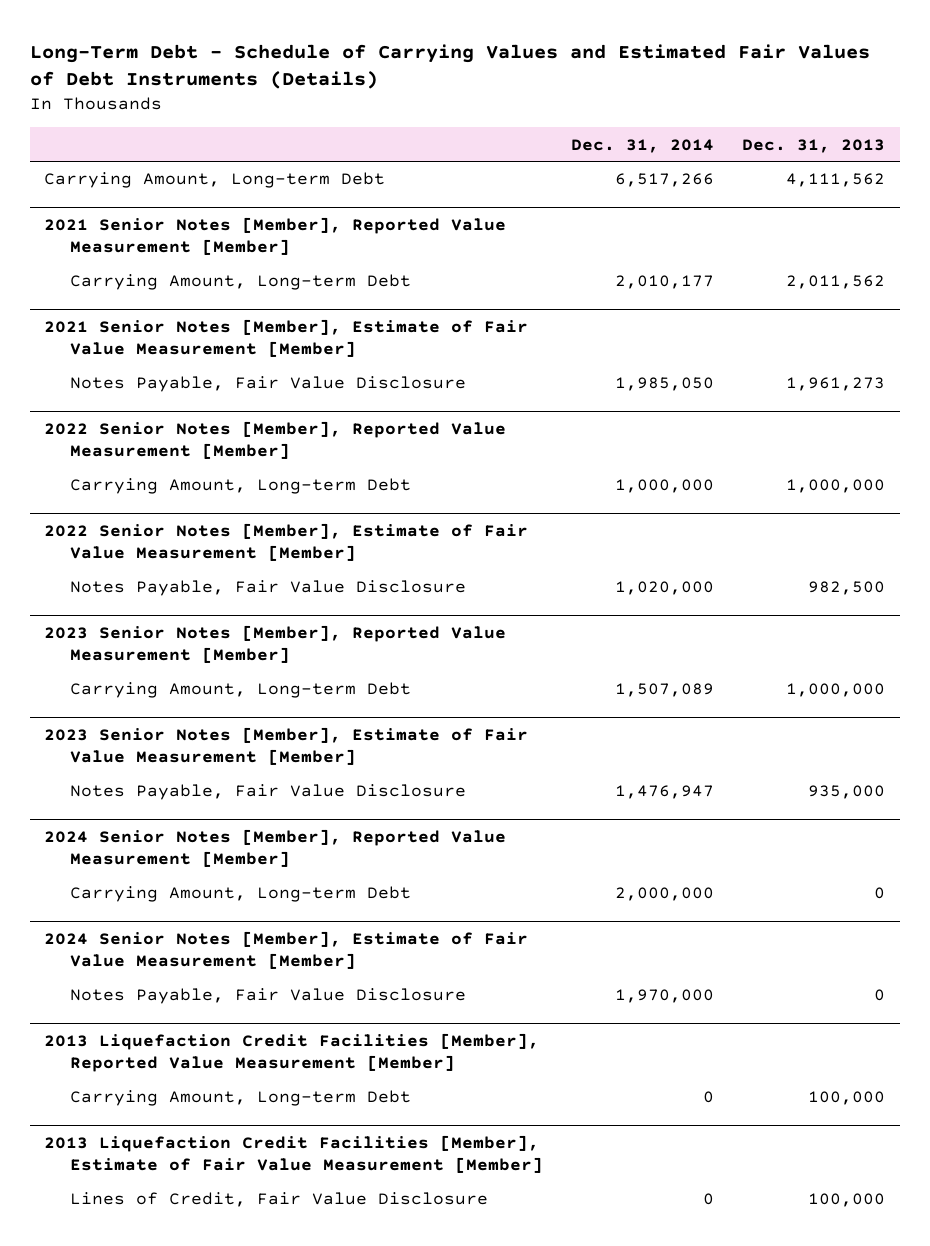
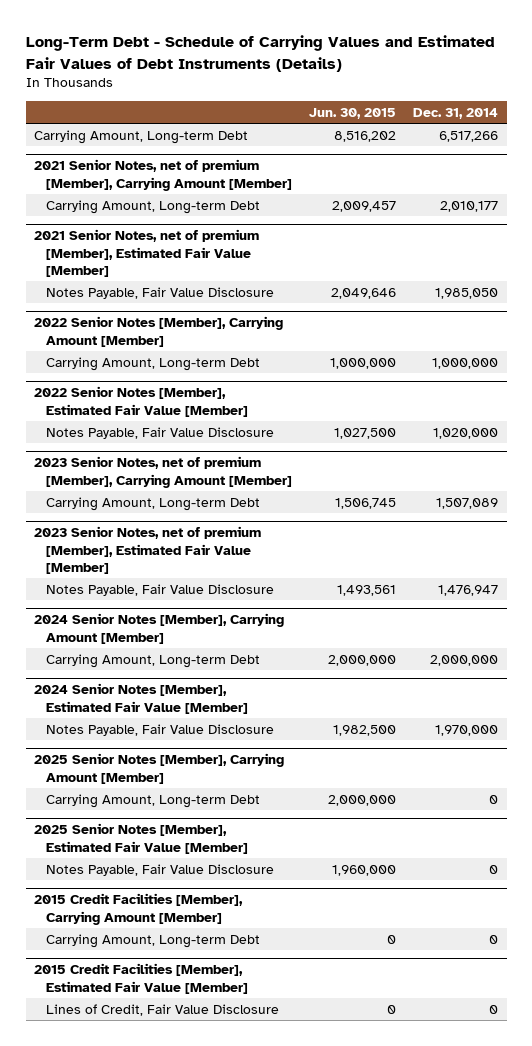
- | Dec. 31, 2014 | Dec. 31, 2013
+ | Jun. 30, 2015 | Dec. 31, 2014
- 2021 Senior Notes [Member], Reported Value Measurement [Member]
+ 2021 Senior Notes, net of premium [Member], Carrying Amount [Member]
- 2021 Senior Notes [Member], Estimate of Fair Value Measurement [Member]
+ 2021 Senior Notes, net of premium [Member], Estimated Fair Value [Member]
- 2022 Senior Notes [Member], Reported Value Measurement [Member]
+ 2022 Senior Notes [Member], Carrying Amount [Member]
- 2022 Senior Notes [Member], Estimate of Fair Value Measurement [Member]
+ 2022 Senior Notes [Member], Estimated Fair Value [Member]
- 2023 Senior Notes [Member], Reported Value Measurement [Member]
+ 2023 Senior Notes, net of premium [Member], Carrying Amount [Member]
- 2023 Senior Notes [Member], Estimate of Fair Value Measurement [Member]
+ 2023 Senior Notes, net of premium [Member], Estimated Fair Value [Member]
- 2024 Senior Notes [Member], Reported Value Measurement [Member]
+ 2024 Senior Notes [Member], Carrying Amount [Member]
- 2024 Senior Notes [Member], Estimate of Fair Value Measurement [Member]
+ 2024 Senior Notes [Member], Estimated Fair Value [Member]
- 2013 Liquefaction Credit Facilities [Member], Reported Value Measurement [Member]
+ 2025 Senior Notes [Member], Carrying Amount [Member]
- 2013 Liquefaction Credit Facilities [Member], Estimate of Fair Value Measurement [Member]
+ 2025 Senior Notes [Member], Estimated Fair Value [Member]
+ Notes Payable, Fair Value Disclosure | 1,960,000 | 0
+ 2015 Credit Facilities [Member], Carrying Amount [Member]
+ Carrying Amount, Long-term Debt | 0 | 0
+ 2015 Credit Facilities [Member], Estimated Fair Value [Member]

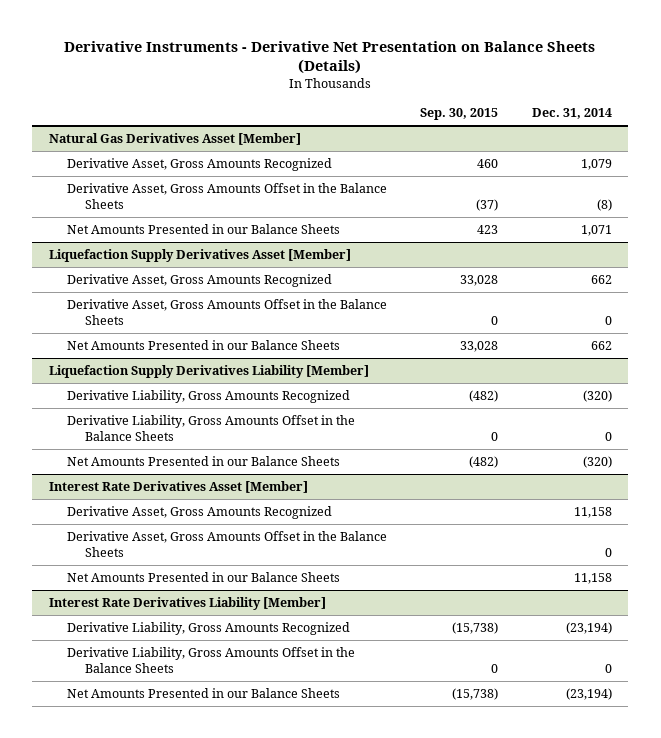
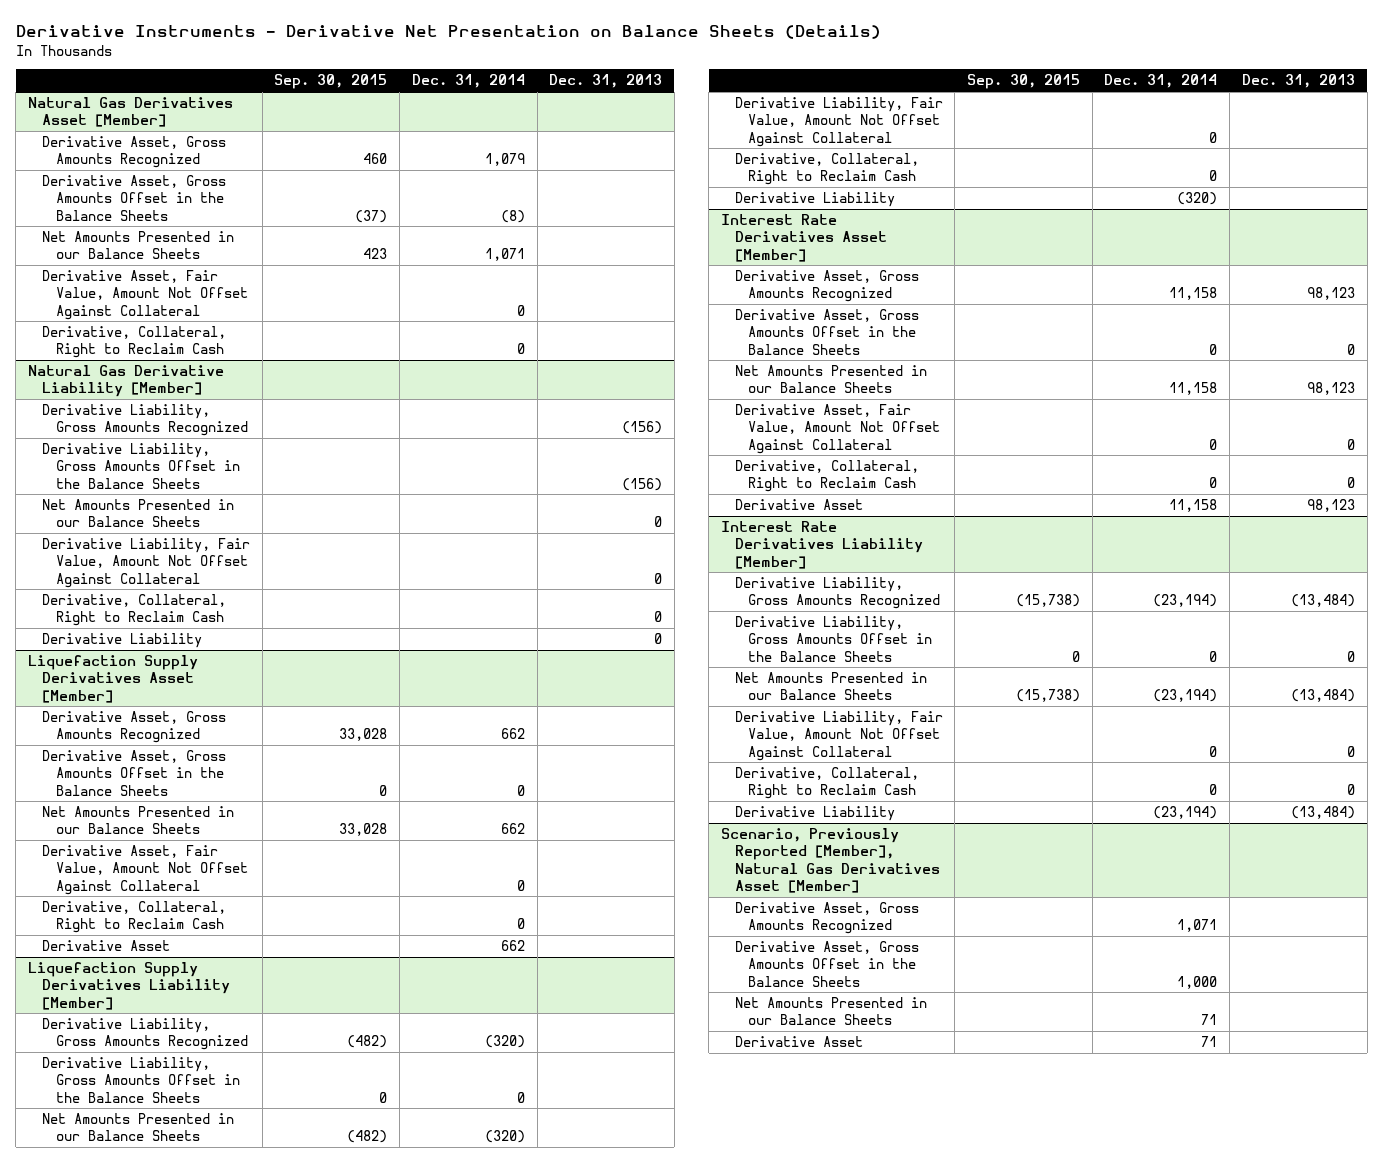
- | Sep. 30, 2015 | Dec. 31, 2014
+ | Sep. 30, 2015 | Dec. 31, 2014 | Dec. 31, 2013
@ Natural Gas Derivatives Asset [Member]
+ Derivative Asset, Fair Value, Amount Not Offset Against Collateral | | 0 |
+ Derivative, Collateral, Right to Reclaim Cash | | 0 |
+ Natural Gas Derivative Liability [Member]
+ Derivative Liability, Gross Amounts Recognized | | | (156)
+ Derivative Liability, Gross Amounts Offset in the Balance Sheets | | | (156)
+ Net Amounts Presented in our Balance Sheets | | | 0
+ Derivative Liability, Fair Value, Amount Not Offset Against Collateral | | | 0
+ Derivative, Collateral, Right to Reclaim Cash | | | 0
+ Derivative Liability | | | 0
@ Liquefaction Supply Derivatives Asset [Member]
+ Derivative Asset, Fair Value, Amount Not Offset Against Collateral | | 0 |
+ Derivative, Collateral, Right to Reclaim Cash | | 0 |
+ Derivative Asset | | 662 |
@ Liquefaction Supply Derivatives Liability [Member]
+ Derivative Liability, Fair Value, Amount Not Offset Against Collateral | | 0 |
+ Derivative, Collateral, Right to Reclaim Cash | | 0 |
+ Derivative Liability | | (320) |
@ Interest Rate Derivatives Asset [Member]
+ Derivative Asset, Fair Value, Amount Not Offset Against Collateral | | 0 | 0
+ Derivative, Collateral, Right to Reclaim Cash | | 0 | 0
+ Derivative Asset | | 11,158 | 98,123
@ Interest Rate Derivatives Liability [Member]
+ Derivative Liability, Fair Value, Amount Not Offset Against Collateral | | 0 | 0
+ Derivative, Collateral, Right to Reclaim Cash | | 0 | 0
+ Derivative Liability | | (23,194) | (13,484)
+ Scenario, Previously Reported [Member], Natural Gas Derivatives Asset [Member]
+ Derivative Asset, Gross Amounts Recognized | | 1,071 |
+ Derivative Asset, Gross Amounts Offset in the Balance Sheets | | 1,000 |
+ Net Amounts Presented in our Balance Sheets | | 71 |
+ Derivative Asset | | 71 |

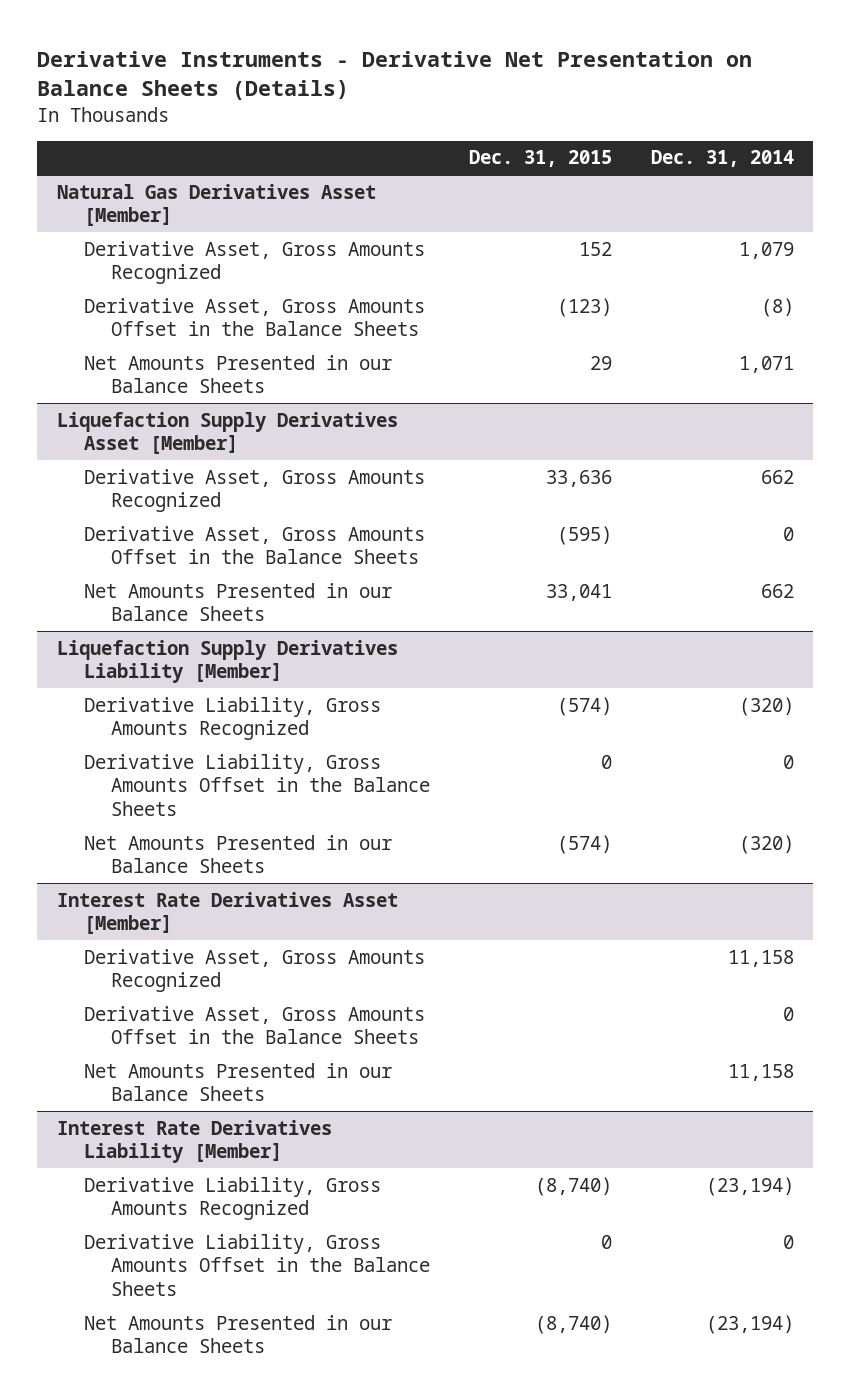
- | Sep. 30, 2015 | Dec. 31, 2014 | Dec. 31, 2013
+ | Dec. 31, 2015 | Dec. 31, 2014
@ Natural Gas Derivatives Asset [Member]
- Derivative Asset, Fair Value, Amount Not Offset Against Collateral | | 0 |
- Derivative, Collateral, Right to Reclaim Cash | | 0 |
- Natural Gas Derivative Liability [Member]
- Derivative Liability, Gross Amounts Recognized | | | (156)
- Derivative Liability, Gross Amounts Offset in the Balance Sheets | | | (156)
- Net Amounts Presented in our Balance Sheets | | | 0
- Derivative Liability, Fair Value, Amount Not Offset Against Collateral | | | 0
- Derivative, Collateral, Right to Reclaim Cash | | | 0
- Derivative Liability | | | 0
@ Liquefaction Supply Derivatives Asset [Member]
- Derivative Asset, Fair Value, Amount Not Offset Against Collateral | | 0 |
- Derivative, Collateral, Right to Reclaim Cash | | 0 |
- Derivative Asset | | 662 |
@ Liquefaction Supply Derivatives Liability [Member]
- Derivative Liability, Fair Value, Amount Not Offset Against Collateral | | 0 |
- Derivative, Collateral, Right to Reclaim Cash | | 0 |
- Derivative Liability | | (320) |
@ Interest Rate Derivatives Asset [Member]
- Derivative Asset, Fair Value, Amount Not Offset Against Collateral | | 0 | 0
- Derivative, Collateral, Right to Reclaim Cash | | 0 | 0
- Derivative Asset | | 11,158 | 98,123
@ Interest Rate Derivatives Liability [Member]
- Derivative Liability, Fair Value, Amount Not Offset Against Collateral | | 0 | 0
- Derivative, Collateral, Right to Reclaim Cash | | 0 | 0
- Derivative Liability | | (23,194) | (13,484)
- Scenario, Previously Reported [Member], Natural Gas Derivatives Asset [Member]
- Derivative Asset, Gross Amounts Recognized | | 1,071 |
- Derivative Asset, Gross Amounts Offset in the Balance Sheets | | 1,000 |
- Net Amounts Presented in our Balance Sheets | | 71 |
- Derivative Asset | | 71 |

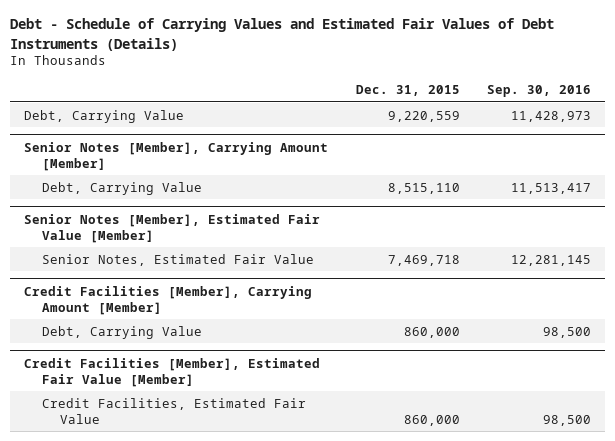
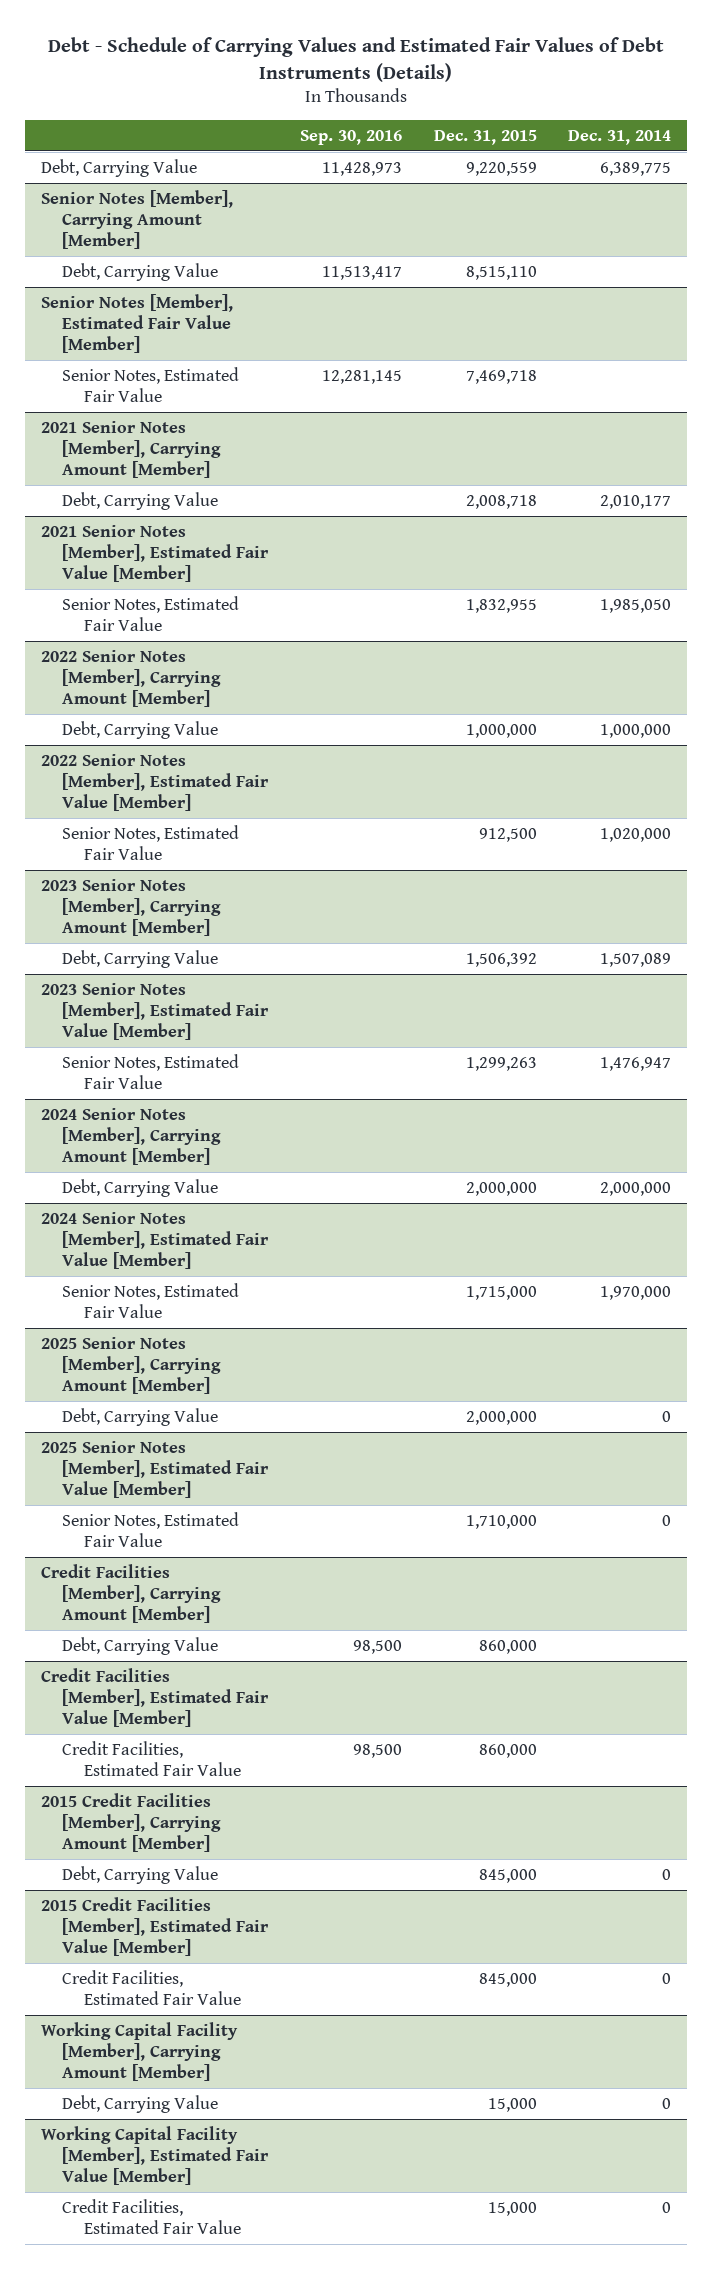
- | Dec. 31, 2015 | Sep. 30, 2016
+ | Sep. 30, 2016 | Dec. 31, 2015 | Dec. 31, 2014
+ 2021 Senior Notes [Member], Carrying Amount [Member]
+ Debt, Carrying Value | | 2,008,718 | 2,010,177
+ 2021 Senior Notes [Member], Estimated Fair Value [Member]
+ Senior Notes, Estimated Fair Value | | 1,832,955 | 1,985,050
+ 2022 Senior Notes [Member], Carrying Amount [Member]
+ Debt, Carrying Value | | 1,000,000 | 1,000,000
+ 2022 Senior Notes [Member], Estimated Fair Value [Member]
+ Senior Notes, Estimated Fair Value | | 912,500 | 1,020,000
+ 2023 Senior Notes [Member], Carrying Amount [Member]
+ Debt, Carrying Value | | 1,506,392 | 1,507,089
+ 2023 Senior Notes [Member], Estimated Fair Value [Member]
+ Senior Notes, Estimated Fair Value | | 1,299,263 | 1,476,947
+ 2024 Senior Notes [Member], Carrying Amount [Member]
+ Debt, Carrying Value | | 2,000,000 | 2,000,000
+ 2024 Senior Notes [Member], Estimated Fair Value [Member]
+ Senior Notes, Estimated Fair Value | | 1,715,000 | 1,970,000
+ 2025 Senior Notes [Member], Carrying Amount [Member]
+ Debt, Carrying Value | | 2,000,000 | 0
+ 2025 Senior Notes [Member], Estimated Fair Value [Member]
+ Senior Notes, Estimated Fair Value | | 1,710,000 | 0
+ 2015 Credit Facilities [Member], Carrying Amount [Member]
+ Debt, Carrying Value | | 845,000 | 0
+ 2015 Credit Facilities [Member], Estimated Fair Value [Member]
+ Credit Facilities, Estimated Fair Value | | 845,000 | 0
+ Working Capital Facility [Member], Carrying Amount [Member]
+ Debt, Carrying Value | | 15,000 | 0
+ Working Capital Facility [Member], Estimated Fair Value [Member]
+ Credit Facilities, Estimated Fair Value | | 15,000 | 0

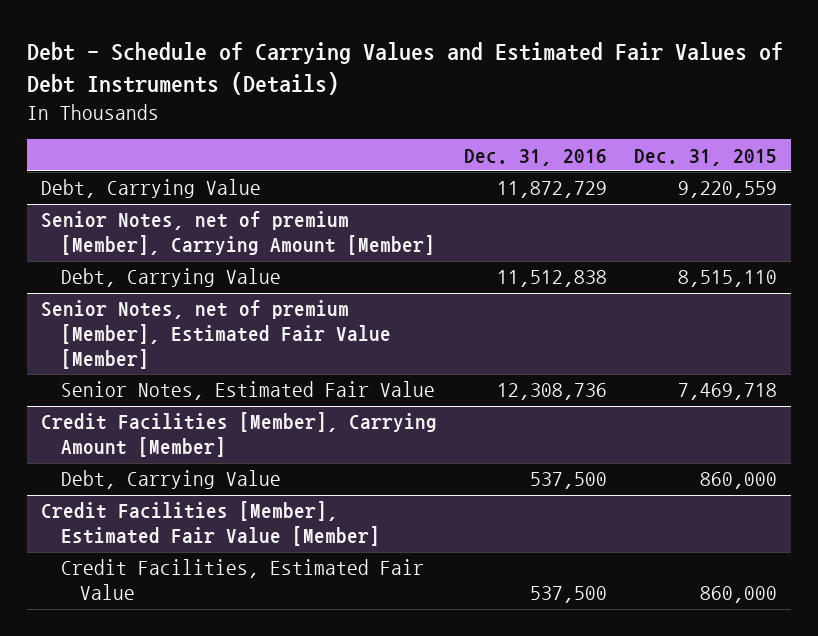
- | Sep. 30, 2016 | Dec. 31, 2015 | Dec. 31, 2014
+ | Dec. 31, 2016 | Dec. 31, 2015
- Senior Notes [Member], Carrying Amount [Member]
+ Senior Notes, net of premium [Member], Carrying Amount [Member]
- Senior Notes [Member], Estimated Fair Value [Member]
+ Senior Notes, net of premium [Member], Estimated Fair Value [Member]
- 2021 Senior Notes [Member], Carrying Amount [Member]
- Debt, Carrying Value | | 2,008,718 | 2,010,177
- 2021 Senior Notes [Member], Estimated Fair Value [Member]
- Senior Notes, Estimated Fair Value | | 1,832,955 | 1,985,050
- 2022 Senior Notes [Member], Carrying Amount [Member]
- Debt, Carrying Value | | 1,000,000 | 1,000,000
- 2022 Senior Notes [Member], Estimated Fair Value [Member]
- Senior Notes, Estimated Fair Value | | 912,500 | 1,020,000
- 2023 Senior Notes [Member], Carrying Amount [Member]
- Debt, Carrying Value | | 1,506,392 | 1,507,089
- 2023 Senior Notes [Member], Estimated Fair Value [Member]
- Senior Notes, Estimated Fair Value | | 1,299,263 | 1,476,947
- 2024 Senior Notes [Member], Carrying Amount [Member]
- Debt, Carrying Value | | 2,000,000 | 2,000,000
- 2024 Senior Notes [Member], Estimated Fair Value [Member]
- Senior Notes, Estimated Fair Value | | 1,715,000 | 1,970,000
- 2025 Senior Notes [Member], Carrying Amount [Member]
- Debt, Carrying Value | | 2,000,000 | 0
- 2025 Senior Notes [Member], Estimated Fair Value [Member]
- Senior Notes, Estimated Fair Value | | 1,710,000 | 0
- 2015 Credit Facilities [Member], Carrying Amount [Member]
- Debt, Carrying Value | | 845,000 | 0
- 2015 Credit Facilities [Member], Estimated Fair Value [Member]
- Credit Facilities, Estimated Fair Value | | 845,000 | 0
- Working Capital Facility [Member], Carrying Amount [Member]
- Debt, Carrying Value | | 15,000 | 0
- Working Capital Facility [Member], Estimated Fair Value [Member]
- Credit Facilities, Estimated Fair Value | | 15,000 | 0

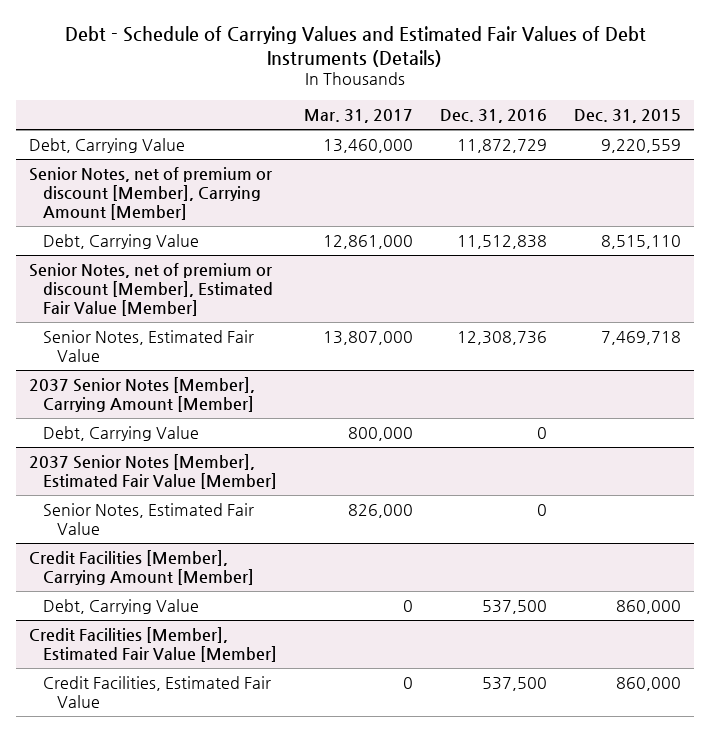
- | Dec. 31, 2016 | Dec. 31, 2015
+ | Mar. 31, 2017 | Dec. 31, 2016 | Dec. 31, 2015
- Senior Notes, net of premium [Member], Carrying Amount [Member]
+ Senior Notes, net of premium or discount [Member], Carrying Amount [Member]
- Senior Notes, net of premium [Member], Estimated Fair Value [Member]
+ Senior Notes, net of premium or discount [Member], Estimated Fair Value [Member]
+ 2037 Senior Notes [Member], Carrying Amount [Member]
+ Debt, Carrying Value | 800,000 | 0 |
+ 2037 Senior Notes [Member], Estimated Fair Value [Member]
+ Senior Notes, Estimated Fair Value | 826,000 | 0 |

